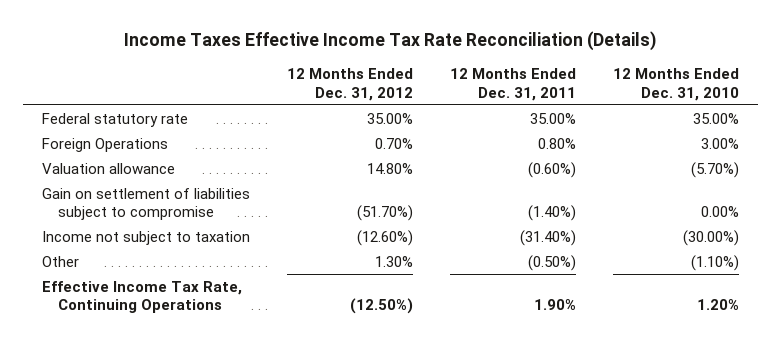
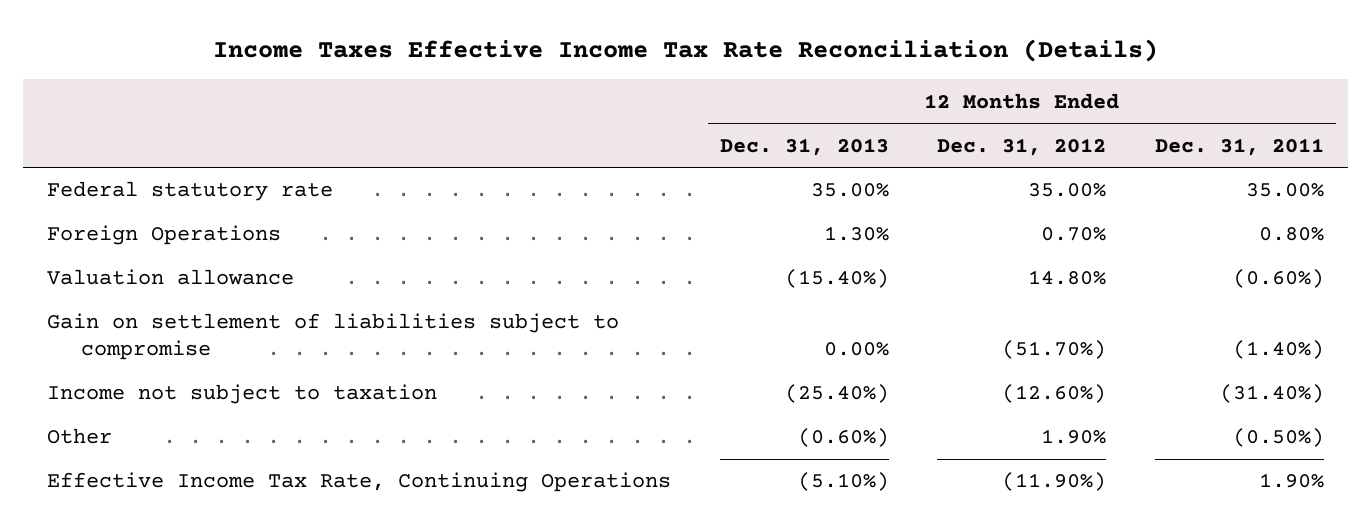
- | 12 Months Ended Dec. 31, 2012 | 12 Months Ended Dec. 31, 2011 | 12 Months Ended Dec. 31, 2010
+ | 12 Months Ended Dec. 31, 2013 | 12 Months Ended Dec. 31, 2012 | 12 Months Ended Dec. 31, 2011
- Other | 1.30% | (0.50%) | (1.10%)
- Effective Income Tax Rate, Continuing Operations | (12.50%) | 1.90% | 1.20%
+ Other | (0.60%) | 1.90% | (0.50%)
+ Effective Income Tax Rate, Continuing Operations | (5.10%) | (11.90%) | 1.90%

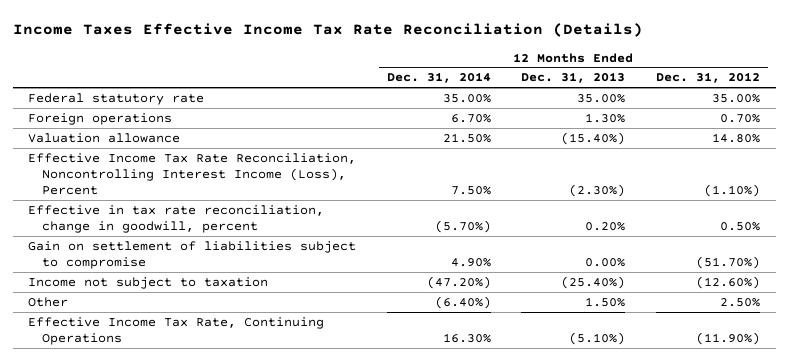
- | 12 Months Ended Dec. 31, 2013 | 12 Months Ended Dec. 31, 2012 | 12 Months Ended Dec. 31, 2011
+ | 12 Months Ended Dec. 31, 2014 | 12 Months Ended Dec. 31, 2013 | 12 Months Ended Dec. 31, 2012
- Foreign Operations | 1.30% | 0.70% | 0.80%
+ Foreign operations | 6.70% | 1.30% | 0.70%
+ Effective Income Tax Rate Reconciliation, Noncontrolling Interest Income (Loss), Percent | 7.50% | (2.30%) | (1.10%)
+ Effective in tax rate reconciliation, change in goodwill, percent | (5.70%) | 0.20% | 0.50%
- Other | (0.60%) | 1.90% | (0.50%)
+ Other | (6.40%) | 1.50% | 2.50%

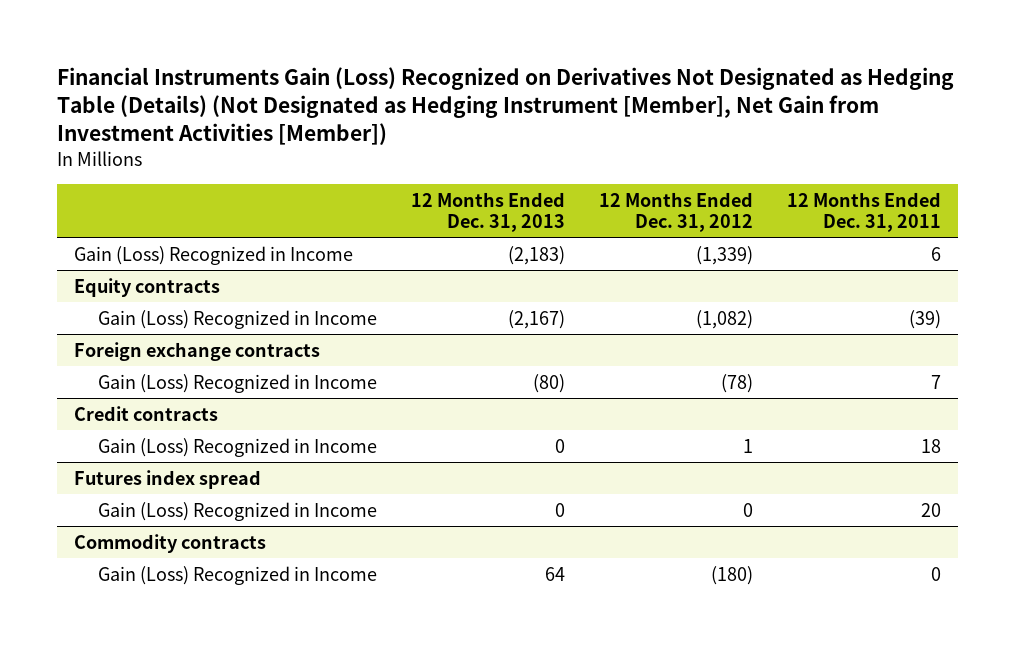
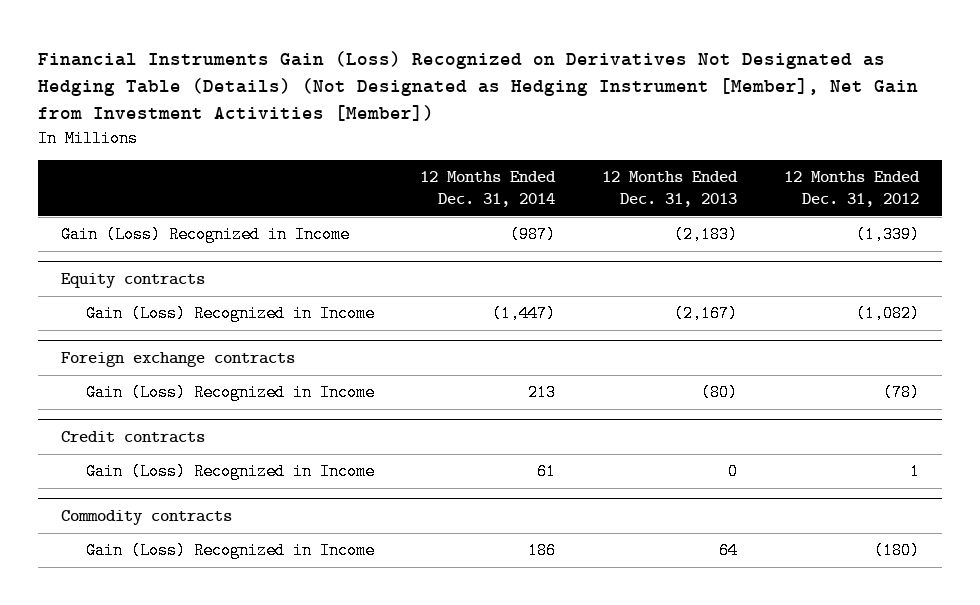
- | 12 Months Ended Dec. 31, 2013 | 12 Months Ended Dec. 31, 2012 | 12 Months Ended Dec. 31, 2011
+ | 12 Months Ended Dec. 31, 2014 | 12 Months Ended Dec. 31, 2013 | 12 Months Ended Dec. 31, 2012
- Futures index spread
- Gain (Loss) Recognized in Income | 0 | 0 | 20

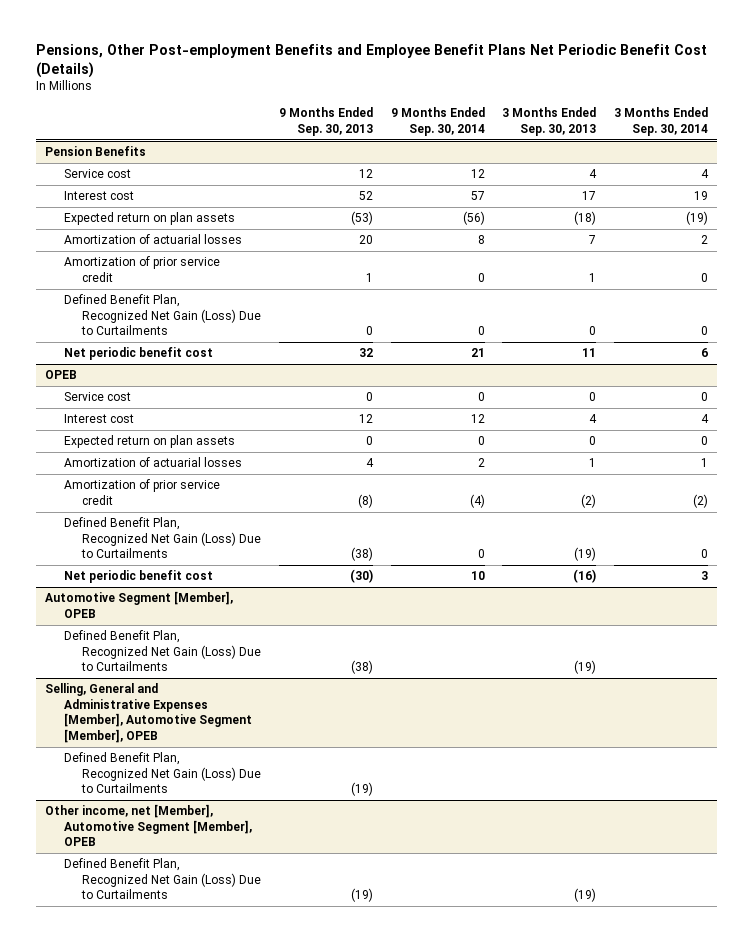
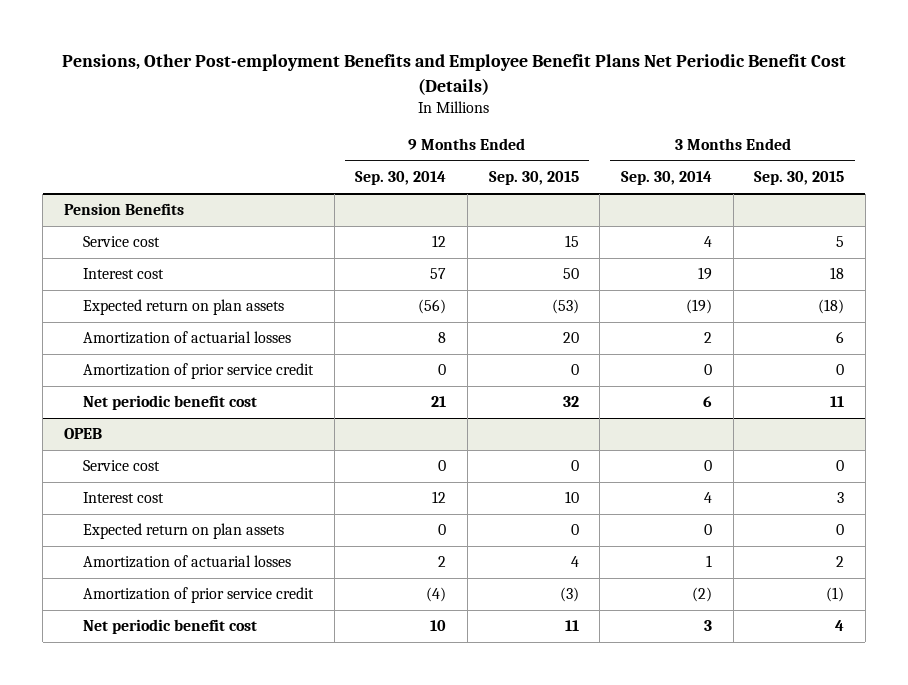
- | 9 Months Ended Sep. 30, 2013 | 9 Months Ended Sep. 30, 2014 | 3 Months Ended Sep. 30, 2013 | 3 Months Ended Sep. 30, 2014
+ | 9 Months Ended Sep. 30, 2014 | 9 Months Ended Sep. 30, 2015 | 3 Months Ended Sep. 30, 2014 | 3 Months Ended Sep. 30, 2015
@ Pension Benefits
- Defined Benefit Plan, Recognized Net Gain (Loss) Due to Curtailments | 0 | 0 | 0 | 0
@ OPEB
- Defined Benefit Plan, Recognized Net Gain (Loss) Due to Curtailments | (38) | 0 | (19) | 0
- Automotive Segment [Member], OPEB
- Defined Benefit Plan, Recognized Net Gain (Loss) Due to Curtailments | (38) | | (19) |
- Selling, General and Administrative Expenses [Member], Automotive Segment [Member], OPEB
- Defined Benefit Plan, Recognized Net Gain (Loss) Due to Curtailments | (19) | | |
- Other income, net [Member], Automotive Segment [Member], OPEB
- Defined Benefit Plan, Recognized Net Gain (Loss) Due to Curtailments | (19) | | (19) |

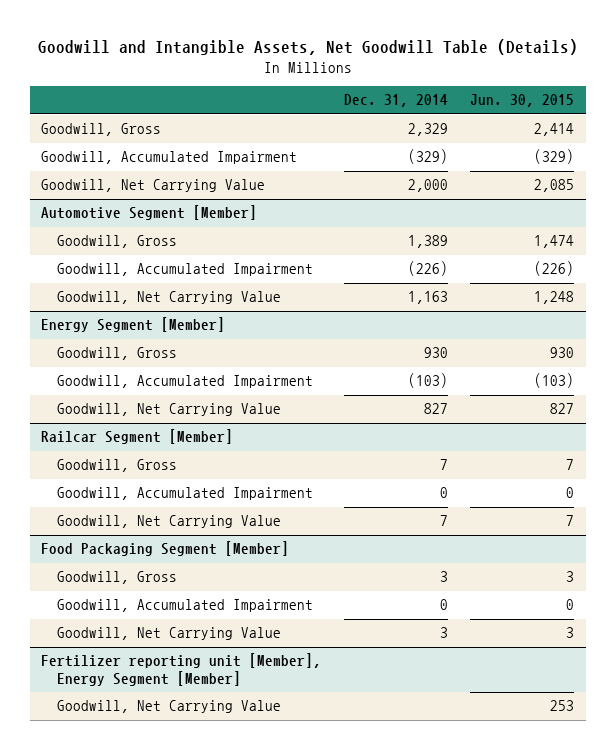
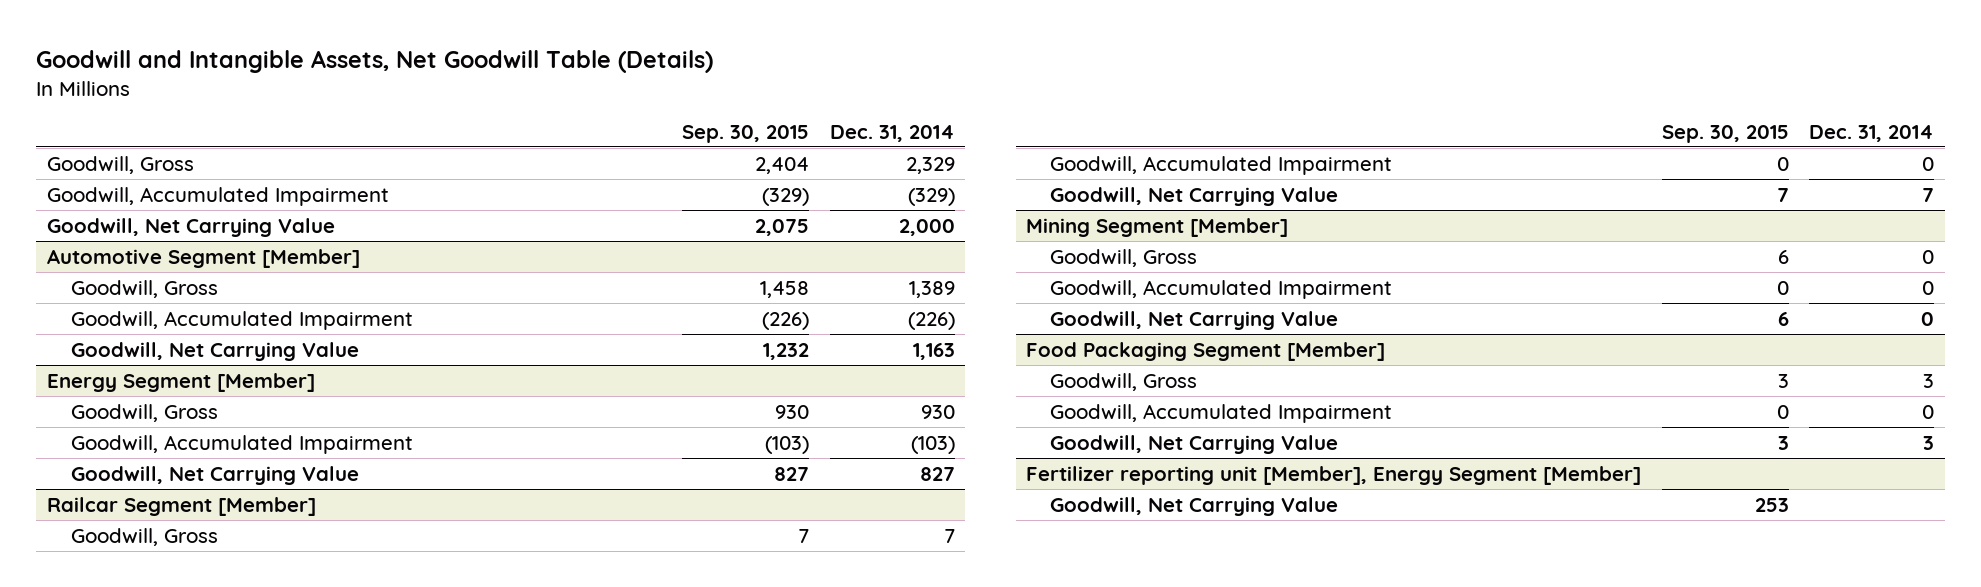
- | Dec. 31, 2014 | Jun. 30, 2015
+ | Sep. 30, 2015 | Dec. 31, 2014
+ Mining Segment [Member]
+ Goodwill, Gross | 6 | 0
+ Goodwill, Accumulated Impairment | 0 | 0
+ Goodwill, Net Carrying Value | 6 | 0

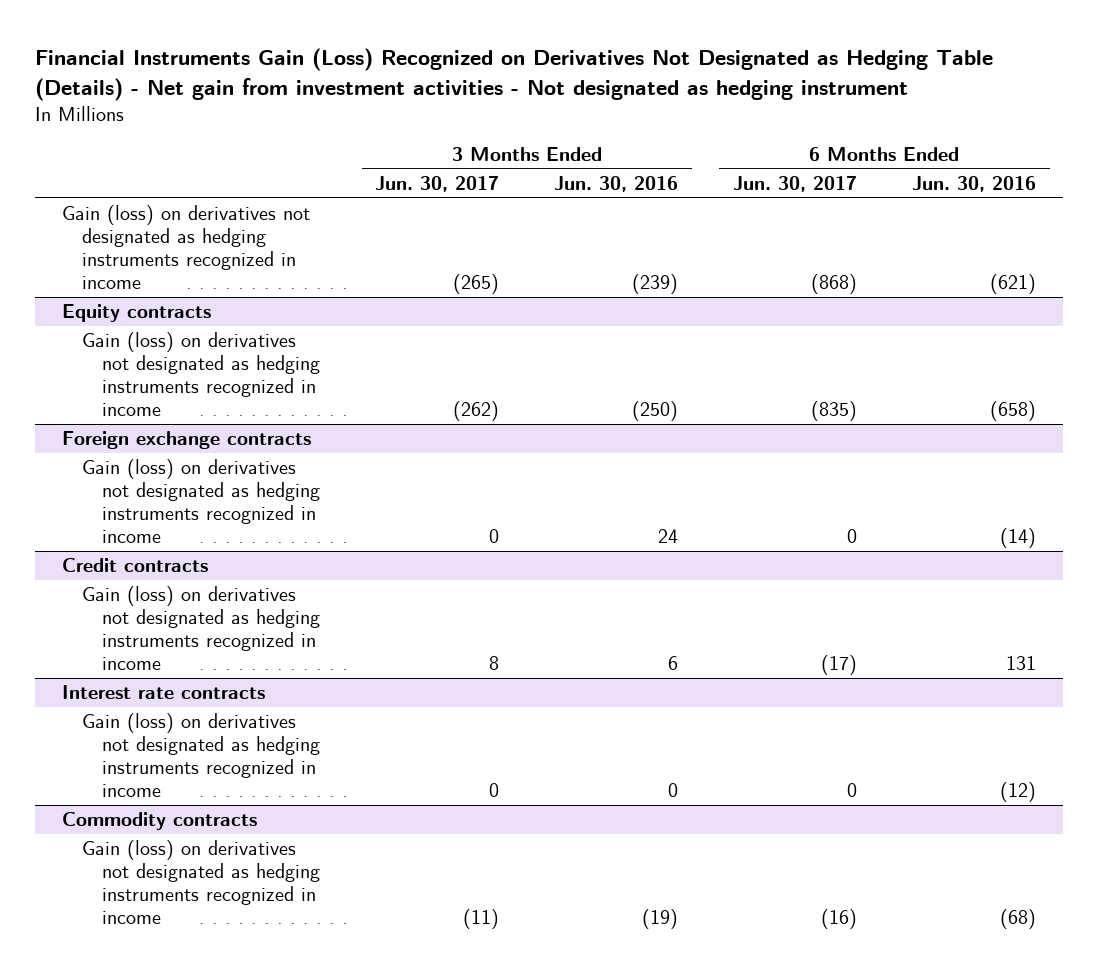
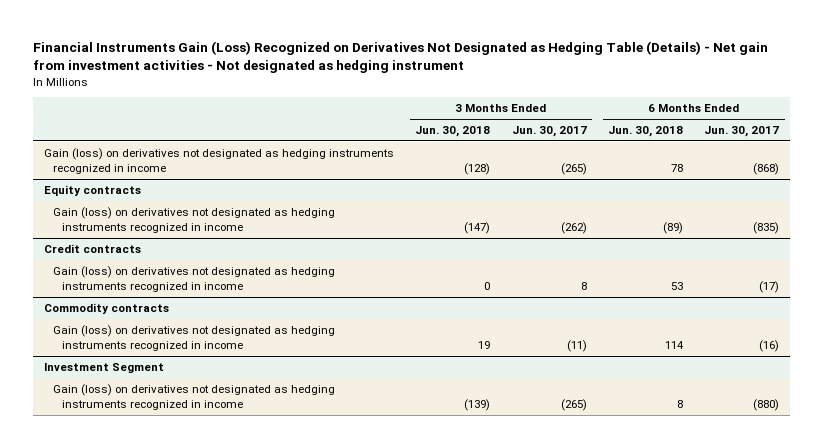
- | 3 Months Ended Jun. 30, 2017 | 3 Months Ended Jun. 30, 2016 | 6 Months Ended Jun. 30, 2017 | 6 Months Ended Jun. 30, 2016
+ | 3 Months Ended Jun. 30, 2018 | 3 Months Ended Jun. 30, 2017 | 6 Months Ended Jun. 30, 2018 | 6 Months Ended Jun. 30, 2017
- Foreign exchange contracts
- Gain (loss) on derivatives not designated as hedging instruments recognized in income | 0 | 24 | 0 | (14)
- Interest rate contracts
- Gain (loss) on derivatives not designated as hedging instruments recognized in income | 0 | 0 | 0 | (12)
+ Investment Segment
+ Gain (loss) on derivatives not designated as hedging instruments recognized in income | (139) | (265) | 8 | (880)

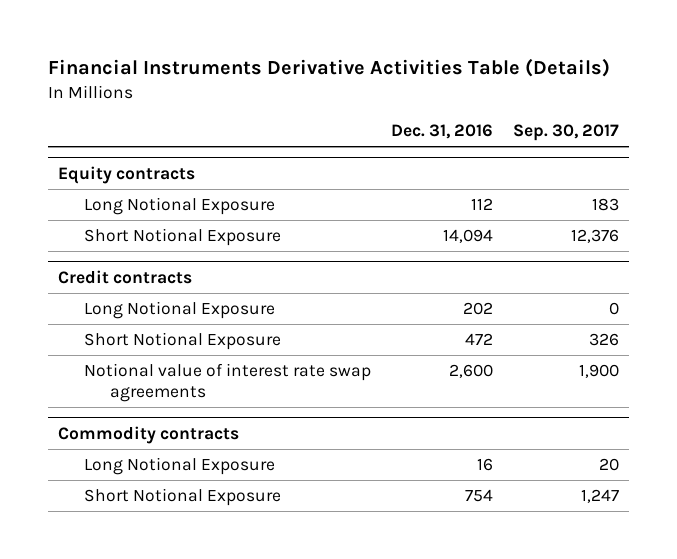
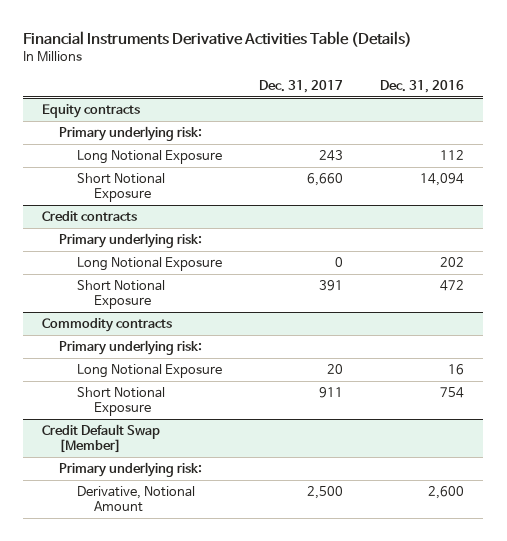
- | Dec. 31, 2016 | Sep. 30, 2017
+ | Dec. 31, 2017 | Dec. 31, 2016
@ Equity contracts
+ Primary underlying risk:
@ Credit contracts
+ Primary underlying risk:
- Notional value of interest rate swap agreements | 2,600 | 1,900
@ Commodity contracts
+ Primary underlying risk:
+ Credit Default Swap [Member]
+ Primary underlying risk:
+ Derivative, Notional Amount | 2,500 | 2,600

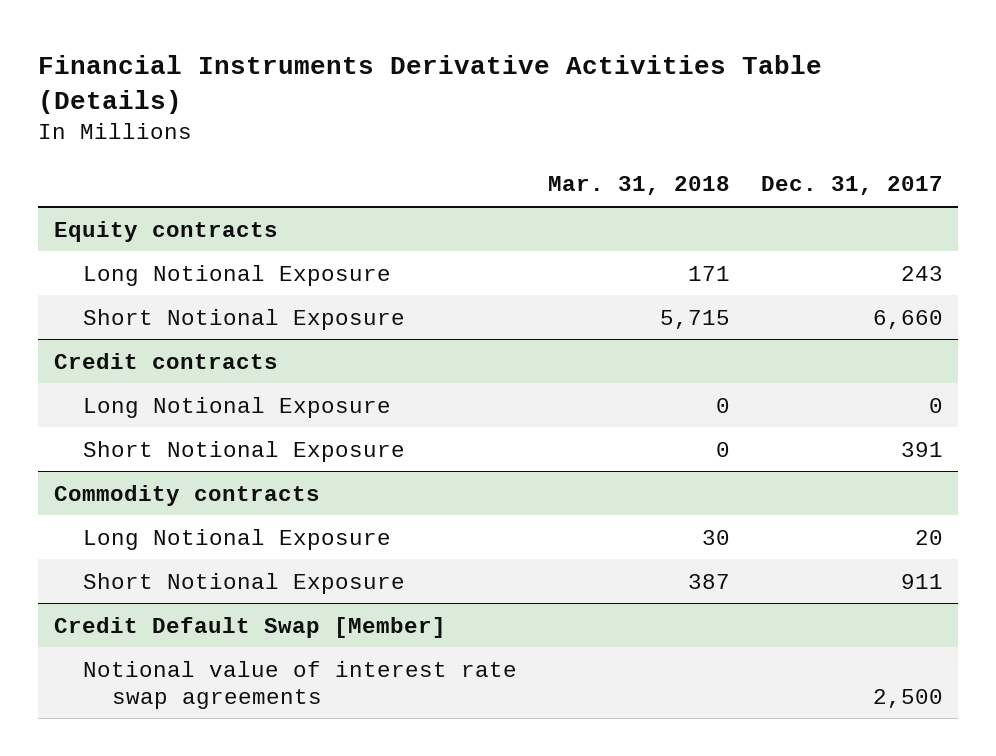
- | Dec. 31, 2017 | Dec. 31, 2016
+ | Mar. 31, 2018 | Dec. 31, 2017
@ Equity contracts
- Primary underlying risk:
@ Credit contracts
- Primary underlying risk:
@ Commodity contracts
- Primary underlying risk:
@ Credit Default Swap [Member]
- Primary underlying risk:
- Derivative, Notional Amount | 2,500 | 2,600
+ Notional value of interest rate swap agreements | | 2,500

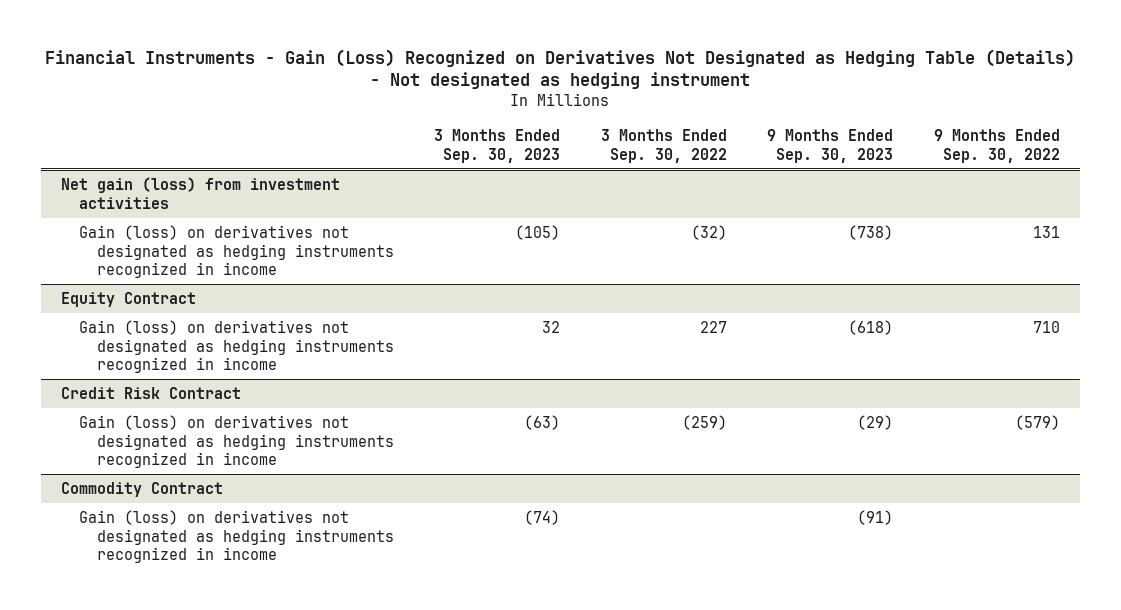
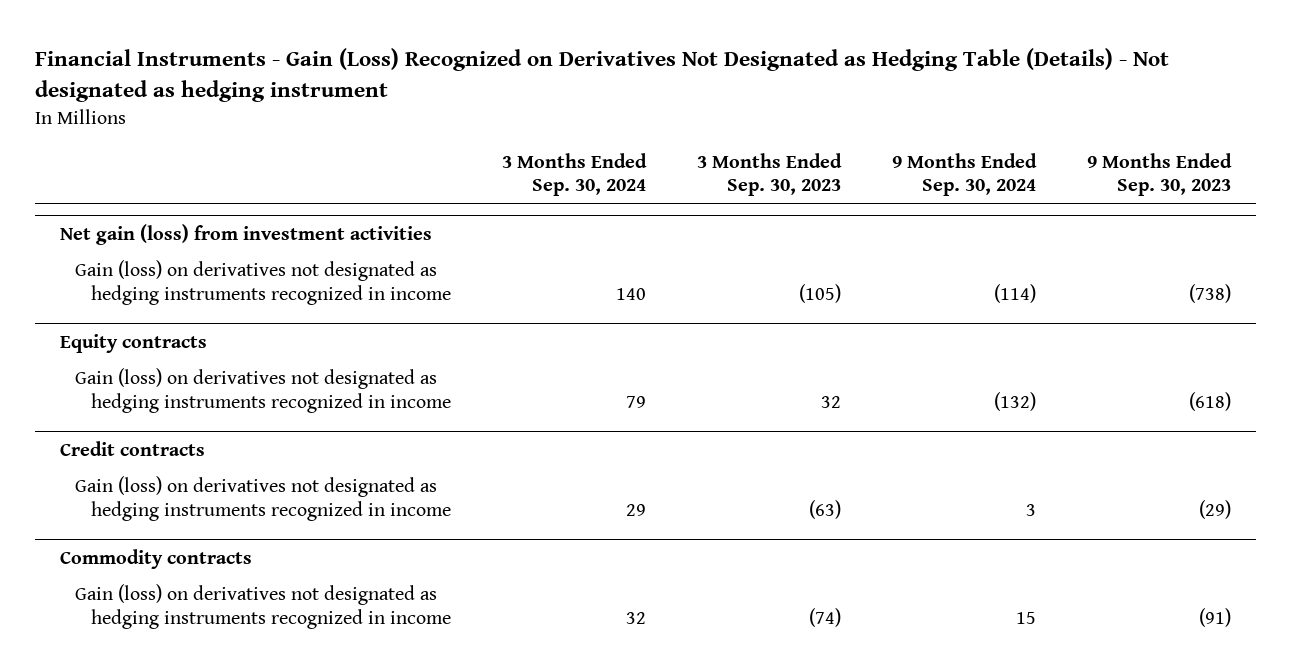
- | 3 Months Ended Sep. 30, 2023 | 3 Months Ended Sep. 30, 2022 | 9 Months Ended Sep. 30, 2023 | 9 Months Ended Sep. 30, 2022
+ | 3 Months Ended Sep. 30, 2024 | 3 Months Ended Sep. 30, 2023 | 9 Months Ended Sep. 30, 2024 | 9 Months Ended Sep. 30, 2023
- Equity Contract
+ Equity contracts
- Credit Risk Contract
+ Credit contracts
- Commodity Contract
+ Commodity contracts

